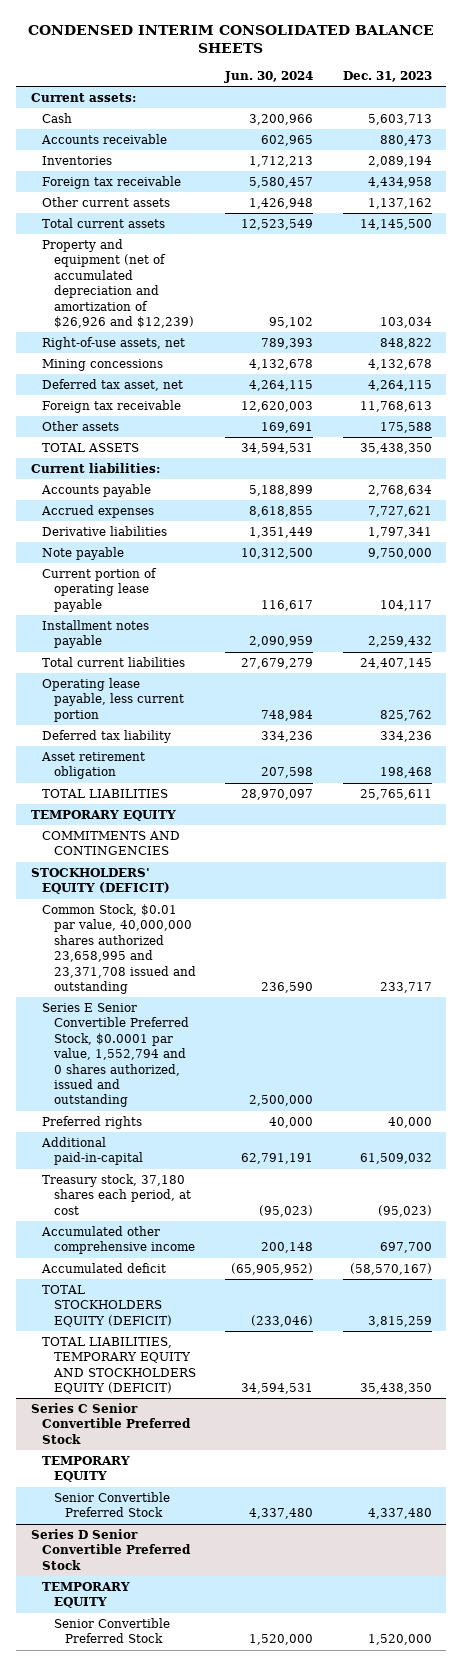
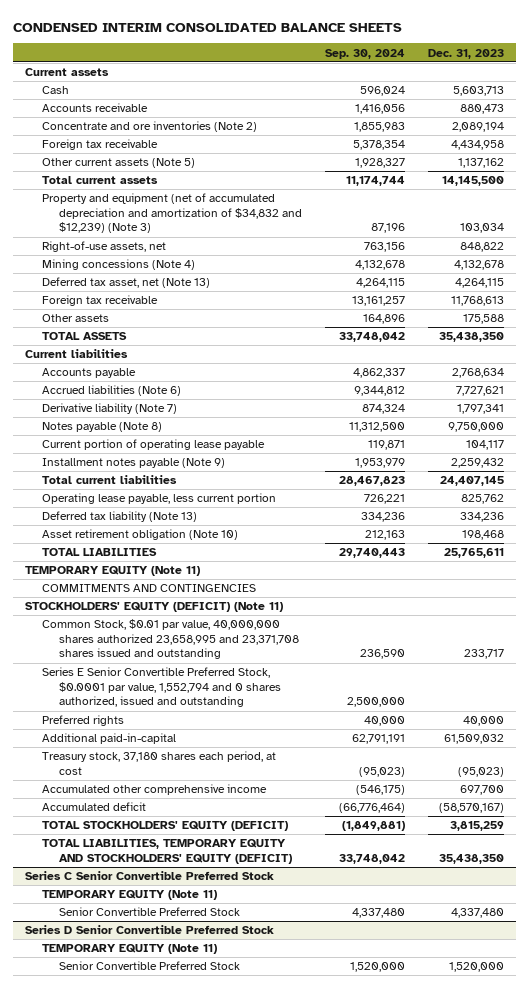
- | Jun. 30, 2024 | Dec. 31, 2023
+ | Sep. 30, 2024 | Dec. 31, 2023
- Current assets:
+ Current assets
- Inventories | 1,712,213 | 2,089,194
+ Concentrate and ore inventories (Note 2) | 1,855,983 | 2,089,194
- Other current assets | 1,426,948 | 1,137,162
+ Other current assets (Note 5) | 1,928,327 | 1,137,162
- Property and equipment (net of accumulated depreciation and amortization of $26,926 and $12,239) | 95,102 | 103,034
+ Property and equipment (net of accumulated depreciation and amortization of $34,832 and $12,239) (Note 3) | 87,196 | 103,034
- Mining concessions | 4,132,678 | 4,132,678
- Deferred tax asset, net | 4,264,115 | 4,264,115
+ Mining concessions (Note 4) | 4,132,678 | 4,132,678
+ Deferred tax asset, net (Note 13) | 4,264,115 | 4,264,115
- Current liabilities:
+ Current liabilities
- Accrued expenses | 8,618,855 | 7,727,621
- Derivative liabilities | 1,351,449 | 1,797,341
- Note payable | 10,312,500 | 9,750,000
+ Accrued liabilities (Note 6) | 9,344,812 | 7,727,621
+ Derivative liability (Note 7) | 874,324 | 1,797,341
+ Notes payable (Note 8) | 11,312,500 | 9,750,000
- Installment notes payable | 2,090,959 | 2,259,432
+ Installment notes payable (Note 9) | 1,953,979 | 2,259,432
- Deferred tax liability | 334,236 | 334,236
- Asset retirement obligation | 207,598 | 198,468
+ Deferred tax liability (Note 13) | 334,236 | 334,236
+ Asset retirement obligation (Note 10) | 212,163 | 198,468
- TEMPORARY EQUITY
+ TEMPORARY EQUITY (Note 11)
- STOCKHOLDERS' EQUITY (DEFICIT)
- Common Stock, $0.01 par value, 40,000,000 shares authorized 23,658,995 and 23,371,708 issued and outstanding | 236,590 | 233,717
+ STOCKHOLDERS' EQUITY (DEFICIT) (Note 11)
+ Common Stock, $0.01 par value, 40,000,000 shares authorized 23,658,995 and 23,371,708 shares issued and outstanding | 236,590 | 233,717
- TOTAL STOCKHOLDERS EQUITY (DEFICIT) | (233,046) | 3,815,259
- TOTAL LIABILITIES, TEMPORARY EQUITY AND STOCKHOLDERS EQUITY (DEFICIT) | 34,594,531 | 35,438,350
+ TOTAL STOCKHOLDERS' EQUITY (DEFICIT) | (1,849,881) | 3,815,259
+ TOTAL LIABILITIES, TEMPORARY EQUITY AND STOCKHOLDERS' EQUITY (DEFICIT) | 33,748,042 | 35,438,350
@ Series C Senior Convertible Preferred Stock
- TEMPORARY EQUITY
+ TEMPORARY EQUITY (Note 11)
@ Series D Senior Convertible Preferred Stock
- TEMPORARY EQUITY
+ TEMPORARY EQUITY (Note 11)

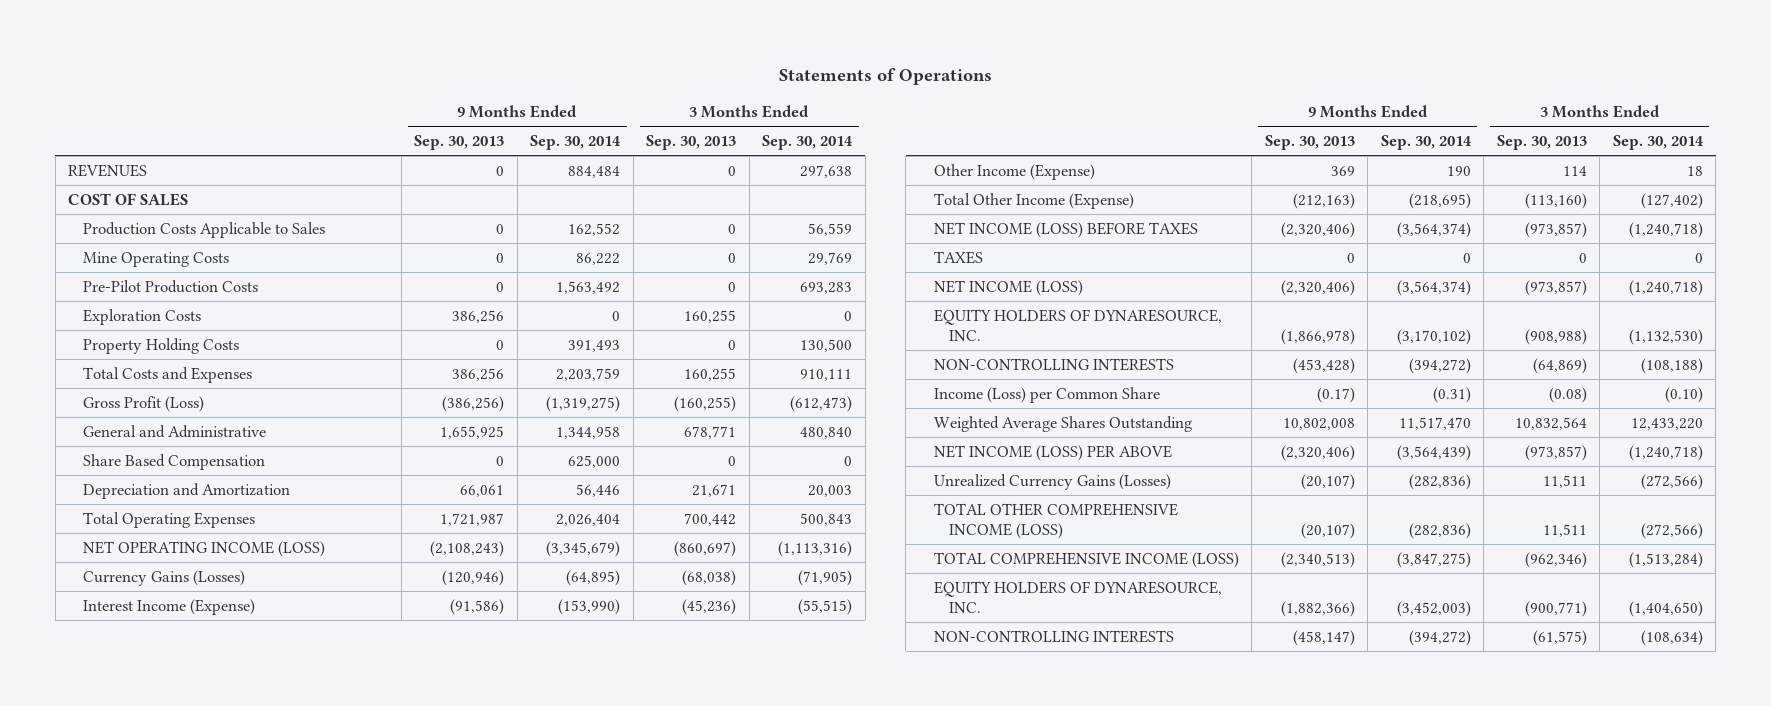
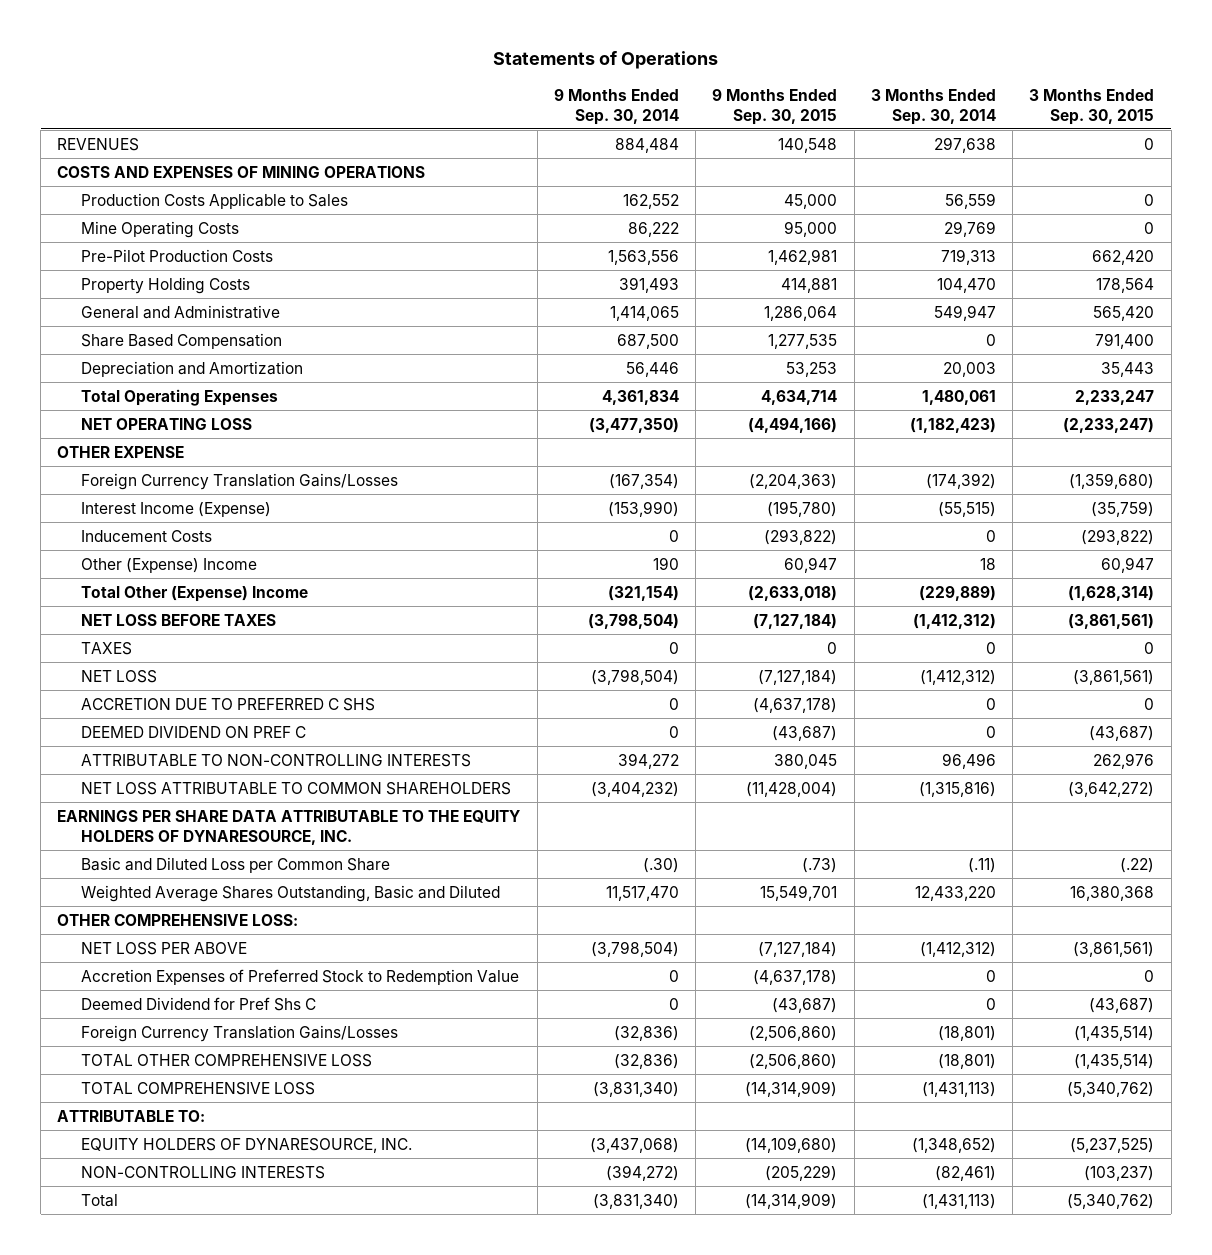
- | 9 Months Ended Sep. 30, 2013 | 9 Months Ended Sep. 30, 2014 | 3 Months Ended Sep. 30, 2013 | 3 Months Ended Sep. 30, 2014
+ | 9 Months Ended Sep. 30, 2014 | 9 Months Ended Sep. 30, 2015 | 3 Months Ended Sep. 30, 2014 | 3 Months Ended Sep. 30, 2015
- COST OF SALES
+ COSTS AND EXPENSES OF MINING OPERATIONS
- Pre-Pilot Production Costs | 0 | 1,563,492 | 0 | 693,283
- Exploration Costs | 386,256 | 0 | 160,255 | 0
- Property Holding Costs | 0 | 391,493 | 0 | 130,500
- Total Costs and Expenses | 386,256 | 2,203,759 | 160,255 | 910,111
- Gross Profit (Loss) | (386,256) | (1,319,275) | (160,255) | (612,473)
- General and Administrative | 1,655,925 | 1,344,958 | 678,771 | 480,840
- Share Based Compensation | 0 | 625,000 | 0 | 0
+ Pre-Pilot Production Costs | 1,563,556 | 1,462,981 | 719,313 | 662,420
+ Property Holding Costs | 391,493 | 414,881 | 104,470 | 178,564
+ General and Administrative | 1,414,065 | 1,286,064 | 549,947 | 565,420
+ Share Based Compensation | 687,500 | 1,277,535 | 0 | 791,400
- Total Operating Expenses | 1,721,987 | 2,026,404 | 700,442 | 500,843
- NET OPERATING INCOME (LOSS) | (2,108,243) | (3,345,679) | (860,697) | (1,113,316)
- Currency Gains (Losses) | (120,946) | (64,895) | (68,038) | (71,905)
+ Total Operating Expenses | 4,361,834 | 4,634,714 | 1,480,061 | 2,233,247
+ NET OPERATING LOSS | (3,477,350) | (4,494,166) | (1,182,423) | (2,233,247)
+ OTHER EXPENSE
+ Foreign Currency Translation Gains/Losses | (167,354) | (2,204,363) | (174,392) | (1,359,680)
- Other Income (Expense) | 369 | 190 | 114 | 18
- Total Other Income (Expense) | (212,163) | (218,695) | (113,160) | (127,402)
- NET INCOME (LOSS) BEFORE TAXES | (2,320,406) | (3,564,374) | (973,857) | (1,240,718)
+ Inducement Costs | 0 | (293,822) | 0 | (293,822)
+ Other (Expense) Income | 190 | 60,947 | 18 | 60,947
+ Total Other (Expense) Income | (321,154) | (2,633,018) | (229,889) | (1,628,314)
+ NET LOSS BEFORE TAXES | (3,798,504) | (7,127,184) | (1,412,312) | (3,861,561)
- NET INCOME (LOSS) | (2,320,406) | (3,564,374) | (973,857) | (1,240,718)
- EQUITY HOLDERS OF DYNARESOURCE, INC. | (1,866,978) | (3,170,102) | (908,988) | (1,132,530)
- NON-CONTROLLING INTERESTS | (453,428) | (394,272) | (64,869) | (108,188)
- Income (Loss) per Common Share | (0.17) | (0.31) | (0.08) | (0.10)
- Weighted Average Shares Outstanding | 10,802,008 | 11,517,470 | 10,832,564 | 12,433,220
- NET INCOME (LOSS) PER ABOVE | (2,320,406) | (3,564,439) | (973,857) | (1,240,718)
- Unrealized Currency Gains (Losses) | (20,107) | (282,836) | 11,511 | (272,566)
- TOTAL OTHER COMPREHENSIVE INCOME (LOSS) | (20,107) | (282,836) | 11,511 | (272,566)
- TOTAL COMPREHENSIVE INCOME (LOSS) | (2,340,513) | (3,847,275) | (962,346) | (1,513,284)
- EQUITY HOLDERS OF DYNARESOURCE, INC. | (1,882,366) | (3,452,003) | (900,771) | (1,404,650)
- NON-CONTROLLING INTERESTS | (458,147) | (394,272) | (61,575) | (108,634)
+ NET LOSS | (3,798,504) | (7,127,184) | (1,412,312) | (3,861,561)
+ ACCRETION DUE TO PREFERRED C SHS | 0 | (4,637,178) | 0 | 0
+ DEEMED DIVIDEND ON PREF C | 0 | (43,687) | 0 | (43,687)
+ ATTRIBUTABLE TO NON-CONTROLLING INTERESTS | 394,272 | 380,045 | 96,496 | 262,976
+ NET LOSS ATTRIBUTABLE TO COMMON SHAREHOLDERS | (3,404,232) | (11,428,004) | (1,315,816) | (3,642,272)
+ EARNINGS PER SHARE DATA ATTRIBUTABLE TO THE EQUITY HOLDERS OF DYNARESOURCE, INC.
+ Basic and Diluted Loss per Common Share | (.30) | (.73) | (.11) | (.22)
+ Weighted Average Shares Outstanding, Basic and Diluted | 11,517,470 | 15,549,701 | 12,433,220 | 16,380,368
+ OTHER COMPREHENSIVE LOSS:
+ NET LOSS PER ABOVE | (3,798,504) | (7,127,184) | (1,412,312) | (3,861,561)
+ Accretion Expenses of Preferred Stock to Redemption Value | 0 | (4,637,178) | 0 | 0
+ Deemed Dividend for Pref Shs C | 0 | (43,687) | 0 | (43,687)
+ Foreign Currency Translation Gains/Losses | (32,836) | (2,506,860) | (18,801) | (1,435,514)
+ TOTAL OTHER COMPREHENSIVE LOSS | (32,836) | (2,506,860) | (18,801) | (1,435,514)
+ TOTAL COMPREHENSIVE LOSS | (3,831,340) | (14,314,909) | (1,431,113) | (5,340,762)
+ ATTRIBUTABLE TO:
+ EQUITY HOLDERS OF DYNARESOURCE, INC. | (3,437,068) | (14,109,680) | (1,348,652) | (5,237,525)
+ NON-CONTROLLING INTERESTS | (394,272) | (205,229) | (82,461) | (103,237)
+ Total | (3,831,340) | (14,314,909) | (1,431,113) | (5,340,762)

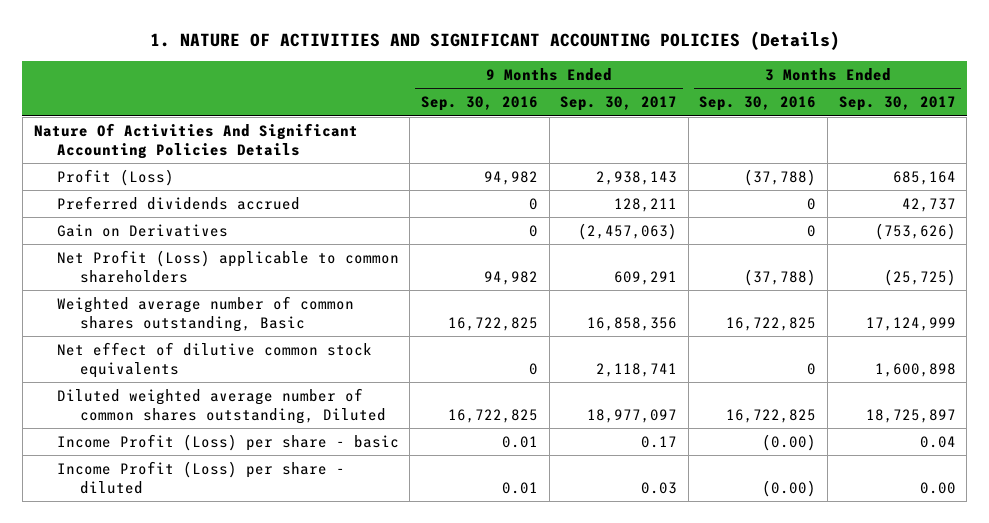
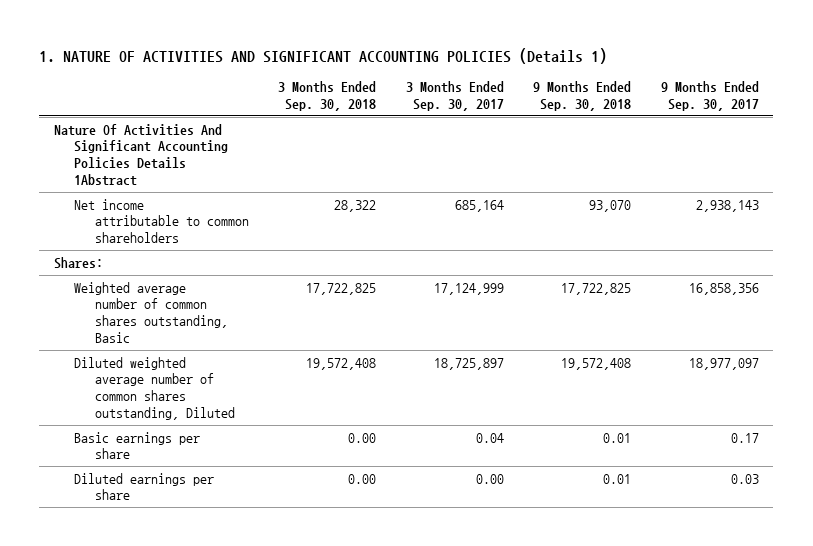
- 1. NATURE OF ACTIVITIES AND SIGNIFICANT ACCOUNTING POLICIES (Details)
+ 1. NATURE OF ACTIVITIES AND SIGNIFICANT ACCOUNTING POLICIES (Details 1)
- | 9 Months Ended Sep. 30, 2016 | 9 Months Ended Sep. 30, 2017 | 3 Months Ended Sep. 30, 2016 | 3 Months Ended Sep. 30, 2017
+ | 3 Months Ended Sep. 30, 2018 | 3 Months Ended Sep. 30, 2017 | 9 Months Ended Sep. 30, 2018 | 9 Months Ended Sep. 30, 2017
- Nature Of Activities And Significant Accounting Policies Details
- Profit (Loss) | 94,982 | 2,938,143 | (37,788) | 685,164
- Preferred dividends accrued | 0 | 128,211 | 0 | 42,737
- Gain on Derivatives | 0 | (2,457,063) | 0 | (753,626)
- Net Profit (Loss) applicable to common shareholders | 94,982 | 609,291 | (37,788) | (25,725)
+ Nature Of Activities And Significant Accounting Policies Details 1Abstract
+ Net income attributable to common shareholders | 28,322 | 685,164 | 93,070 | 2,938,143
+ Shares:
- Net effect of dilutive common stock equivalents | 0 | 2,118,741 | 0 | 1,600,898
- Income Profit (Loss) per share - basic | 0.01 | 0.17 | (0.00) | 0.04
- Income Profit (Loss) per share - diluted | 0.01 | 0.03 | (0.00) | 0.00
+ Basic earnings per share | 0.00 | 0.04 | 0.01 | 0.17
+ Diluted earnings per share | 0.00 | 0.00 | 0.01 | 0.03

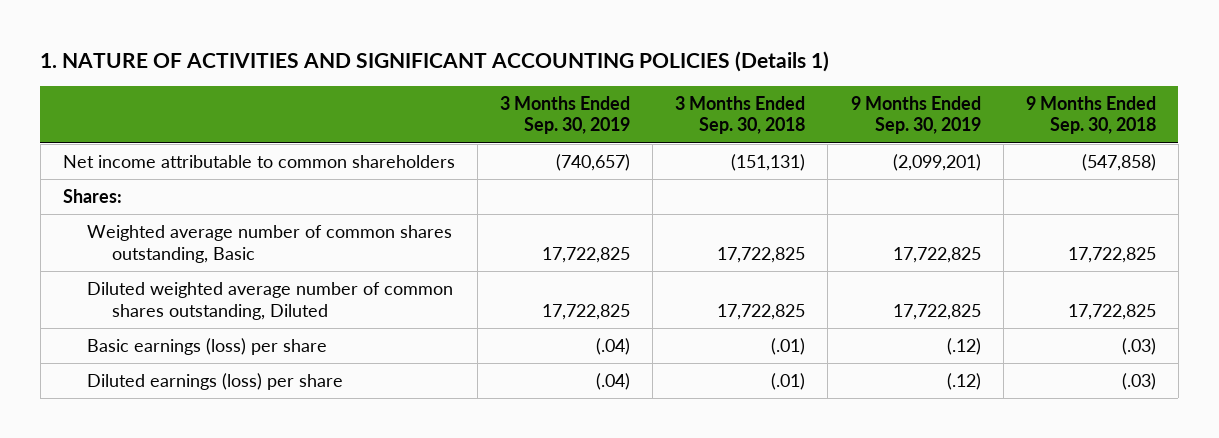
- | 3 Months Ended Sep. 30, 2018 | 3 Months Ended Sep. 30, 2017 | 9 Months Ended Sep. 30, 2018 | 9 Months Ended Sep. 30, 2017
+ | 3 Months Ended Sep. 30, 2019 | 3 Months Ended Sep. 30, 2018 | 9 Months Ended Sep. 30, 2019 | 9 Months Ended Sep. 30, 2018
- Nature Of Activities And Significant Accounting Policies Details 1Abstract
- Net income attributable to common shareholders | 28,322 | 685,164 | 93,070 | 2,938,143
+ Net income attributable to common shareholders | (740,657) | (151,131) | (2,099,201) | (547,858)
- Diluted weighted average number of common shares outstanding, Diluted | 19,572,408 | 18,725,897 | 19,572,408 | 18,977,097
- Basic earnings per share | 0.00 | 0.04 | 0.01 | 0.17
- Diluted earnings per share | 0.00 | 0.00 | 0.01 | 0.03
+ Diluted weighted average number of common shares outstanding, Diluted | 17,722,825 | 17,722,825 | 17,722,825 | 17,722,825
+ Basic earnings (loss) per share | (.04) | (.01) | (.12) | (.03)
+ Diluted earnings (loss) per share | (.04) | (.01) | (.12) | (.03)

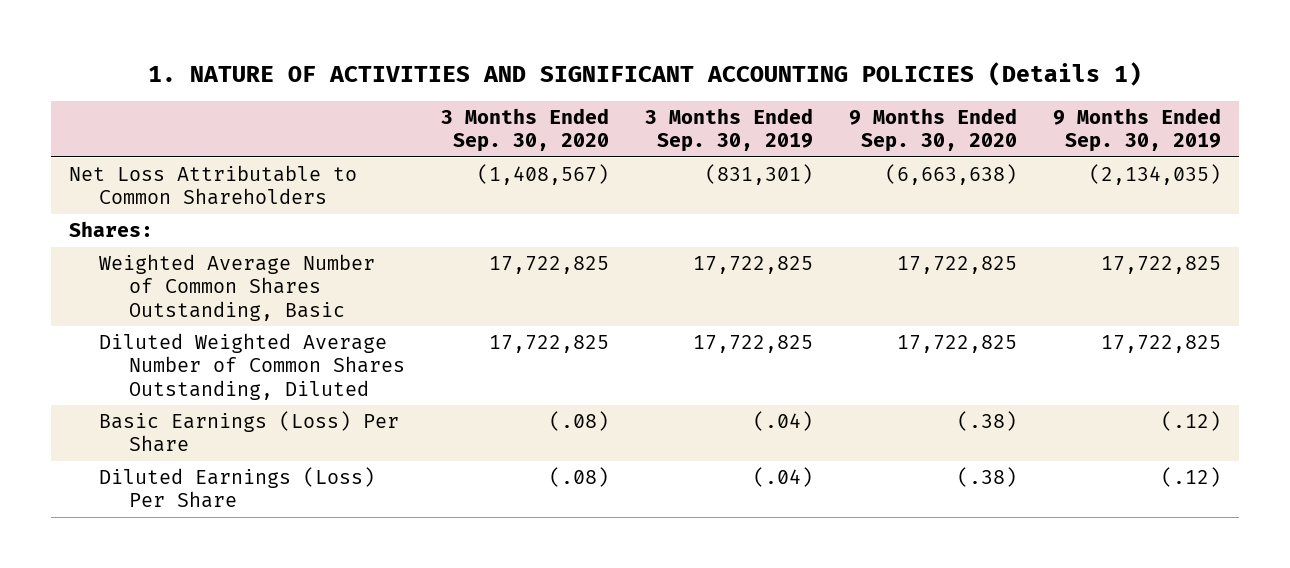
- | 3 Months Ended Sep. 30, 2019 | 3 Months Ended Sep. 30, 2018 | 9 Months Ended Sep. 30, 2019 | 9 Months Ended Sep. 30, 2018
+ | 3 Months Ended Sep. 30, 2020 | 3 Months Ended Sep. 30, 2019 | 9 Months Ended Sep. 30, 2020 | 9 Months Ended Sep. 30, 2019
- Net income attributable to common shareholders | (740,657) | (151,131) | (2,099,201) | (547,858)
+ Net Loss Attributable to Common Shareholders | (1,408,567) | (831,301) | (6,663,638) | (2,134,035)
- Weighted average number of common shares outstanding, Basic | 17,722,825 | 17,722,825 | 17,722,825 | 17,722,825
- Diluted weighted average number of common shares outstanding, Diluted | 17,722,825 | 17,722,825 | 17,722,825 | 17,722,825
- Basic earnings (loss) per share | (.04) | (.01) | (.12) | (.03)
- Diluted earnings (loss) per share | (.04) | (.01) | (.12) | (.03)
+ Weighted Average Number of Common Shares Outstanding, Basic | 17,722,825 | 17,722,825 | 17,722,825 | 17,722,825
+ Diluted Weighted Average Number of Common Shares Outstanding, Diluted | 17,722,825 | 17,722,825 | 17,722,825 | 17,722,825
+ Basic Earnings (Loss) Per Share | (.08) | (.04) | (.38) | (.12)
+ Diluted Earnings (Loss) Per Share | (.08) | (.04) | (.38) | (.12)

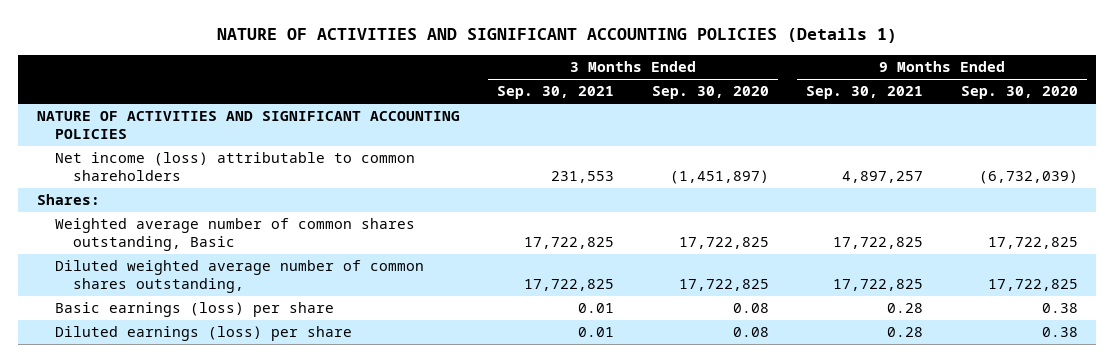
- 1. NATURE OF ACTIVITIES AND SIGNIFICANT ACCOUNTING POLICIES (Details 1)
+ NATURE OF ACTIVITIES AND SIGNIFICANT ACCOUNTING POLICIES (Details 1)
- | 3 Months Ended Sep. 30, 2020 | 3 Months Ended Sep. 30, 2019 | 9 Months Ended Sep. 30, 2020 | 9 Months Ended Sep. 30, 2019
+ | 3 Months Ended Sep. 30, 2021 | 3 Months Ended Sep. 30, 2020 | 9 Months Ended Sep. 30, 2021 | 9 Months Ended Sep. 30, 2020
- Net Loss Attributable to Common Shareholders | (1,408,567) | (831,301) | (6,663,638) | (2,134,035)
+ NATURE OF ACTIVITIES AND SIGNIFICANT ACCOUNTING POLICIES
+ Net income (loss) attributable to common shareholders | 231,553 | (1,451,897) | 4,897,257 | (6,732,039)
- Weighted Average Number of Common Shares Outstanding, Basic | 17,722,825 | 17,722,825 | 17,722,825 | 17,722,825
- Diluted Weighted Average Number of Common Shares Outstanding, Diluted | 17,722,825 | 17,722,825 | 17,722,825 | 17,722,825
- Basic Earnings (Loss) Per Share | (.08) | (.04) | (.38) | (.12)
- Diluted Earnings (Loss) Per Share | (.08) | (.04) | (.38) | (.12)
+ Weighted average number of common shares outstanding, Basic | 17,722,825 | 17,722,825 | 17,722,825 | 17,722,825
+ Diluted weighted average number of common shares outstanding, | 17,722,825 | 17,722,825 | 17,722,825 | 17,722,825
+ Basic earnings (loss) per share | 0.01 | 0.08 | 0.28 | 0.38
+ Diluted earnings (loss) per share | 0.01 | 0.08 | 0.28 | 0.38

